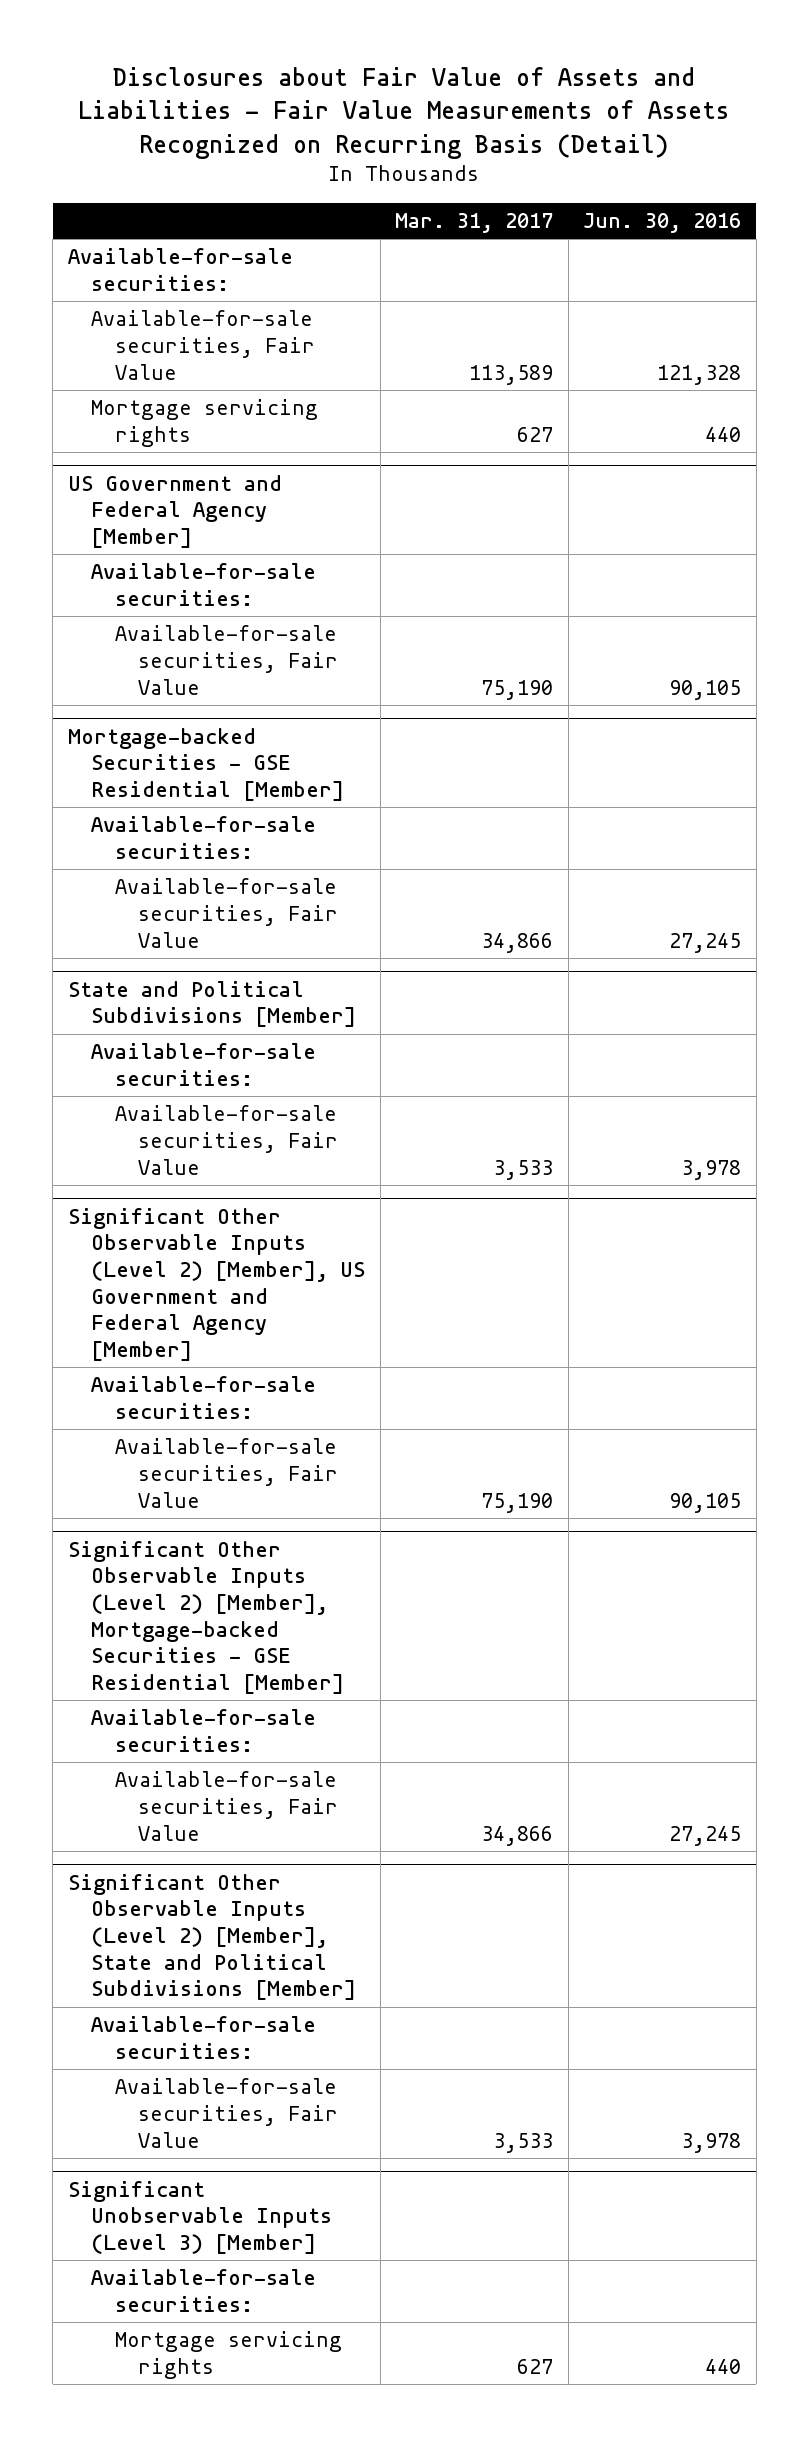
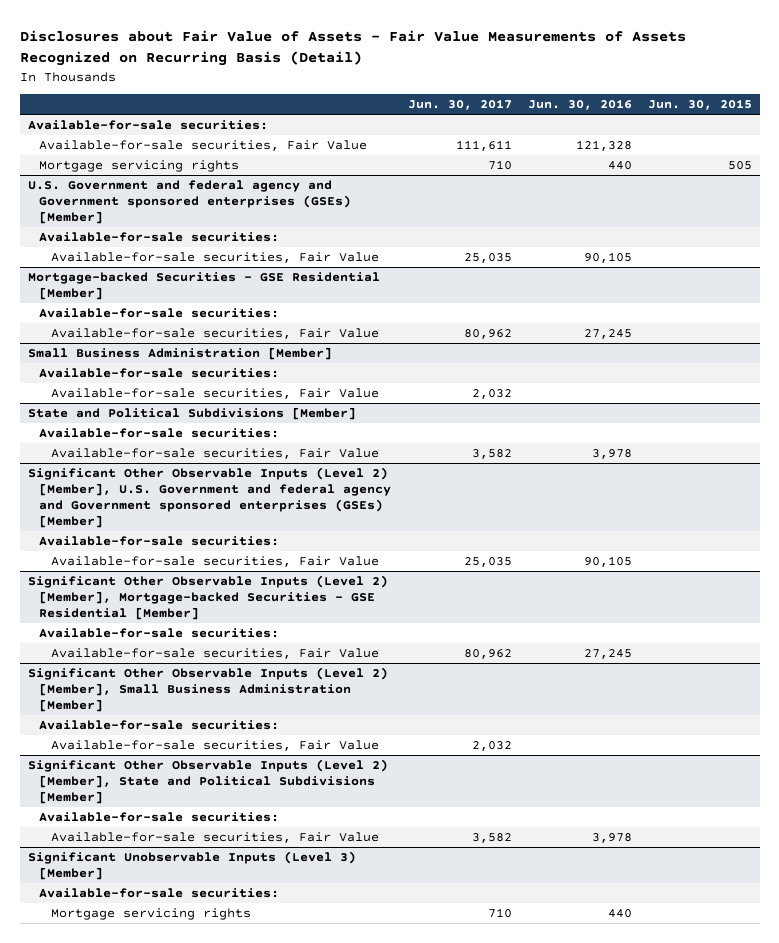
- Disclosures about Fair Value of Assets and Liabilities - Fair Value Measurements of Assets Recognized on Recurring Basis (Detail)
+ Disclosures about Fair Value of Assets - Fair Value Measurements of Assets Recognized on Recurring Basis (Detail)
- | Mar. 31, 2017 | Jun. 30, 2016
+ | Jun. 30, 2017 | Jun. 30, 2016 | Jun. 30, 2015
- US Government and Federal Agency [Member]
+ U.S. Government and federal agency and Government sponsored enterprises (GSEs) [Member]
+ Small Business Administration [Member]
+ Available-for-sale securities:
+ Available-for-sale securities, Fair Value | 2,032 | |
- Significant Other Observable Inputs (Level 2) [Member], US Government and Federal Agency [Member]
+ Significant Other Observable Inputs (Level 2) [Member], U.S. Government and federal agency and Government sponsored enterprises (GSEs) [Member]
+ Significant Other Observable Inputs (Level 2) [Member], Small Business Administration [Member]
+ Available-for-sale securities:
+ Available-for-sale securities, Fair Value | 2,032 | |

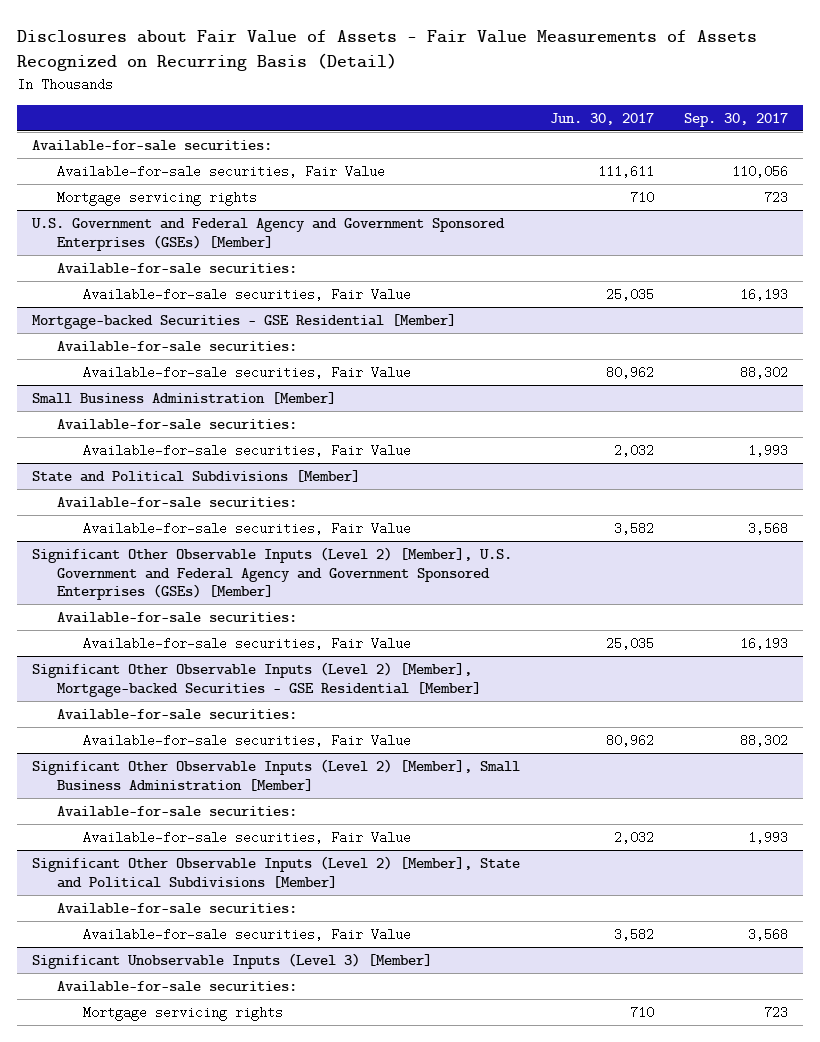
- | Jun. 30, 2017 | Jun. 30, 2016 | Jun. 30, 2015
+ | Jun. 30, 2017 | Sep. 30, 2017
- U.S. Government and federal agency and Government sponsored enterprises (GSEs) [Member]
+ U.S. Government and Federal Agency and Government Sponsored Enterprises (GSEs) [Member]
- Significant Other Observable Inputs (Level 2) [Member], U.S. Government and federal agency and Government sponsored enterprises (GSEs) [Member]
+ Significant Other Observable Inputs (Level 2) [Member], U.S. Government and Federal Agency and Government Sponsored Enterprises (GSEs) [Member]

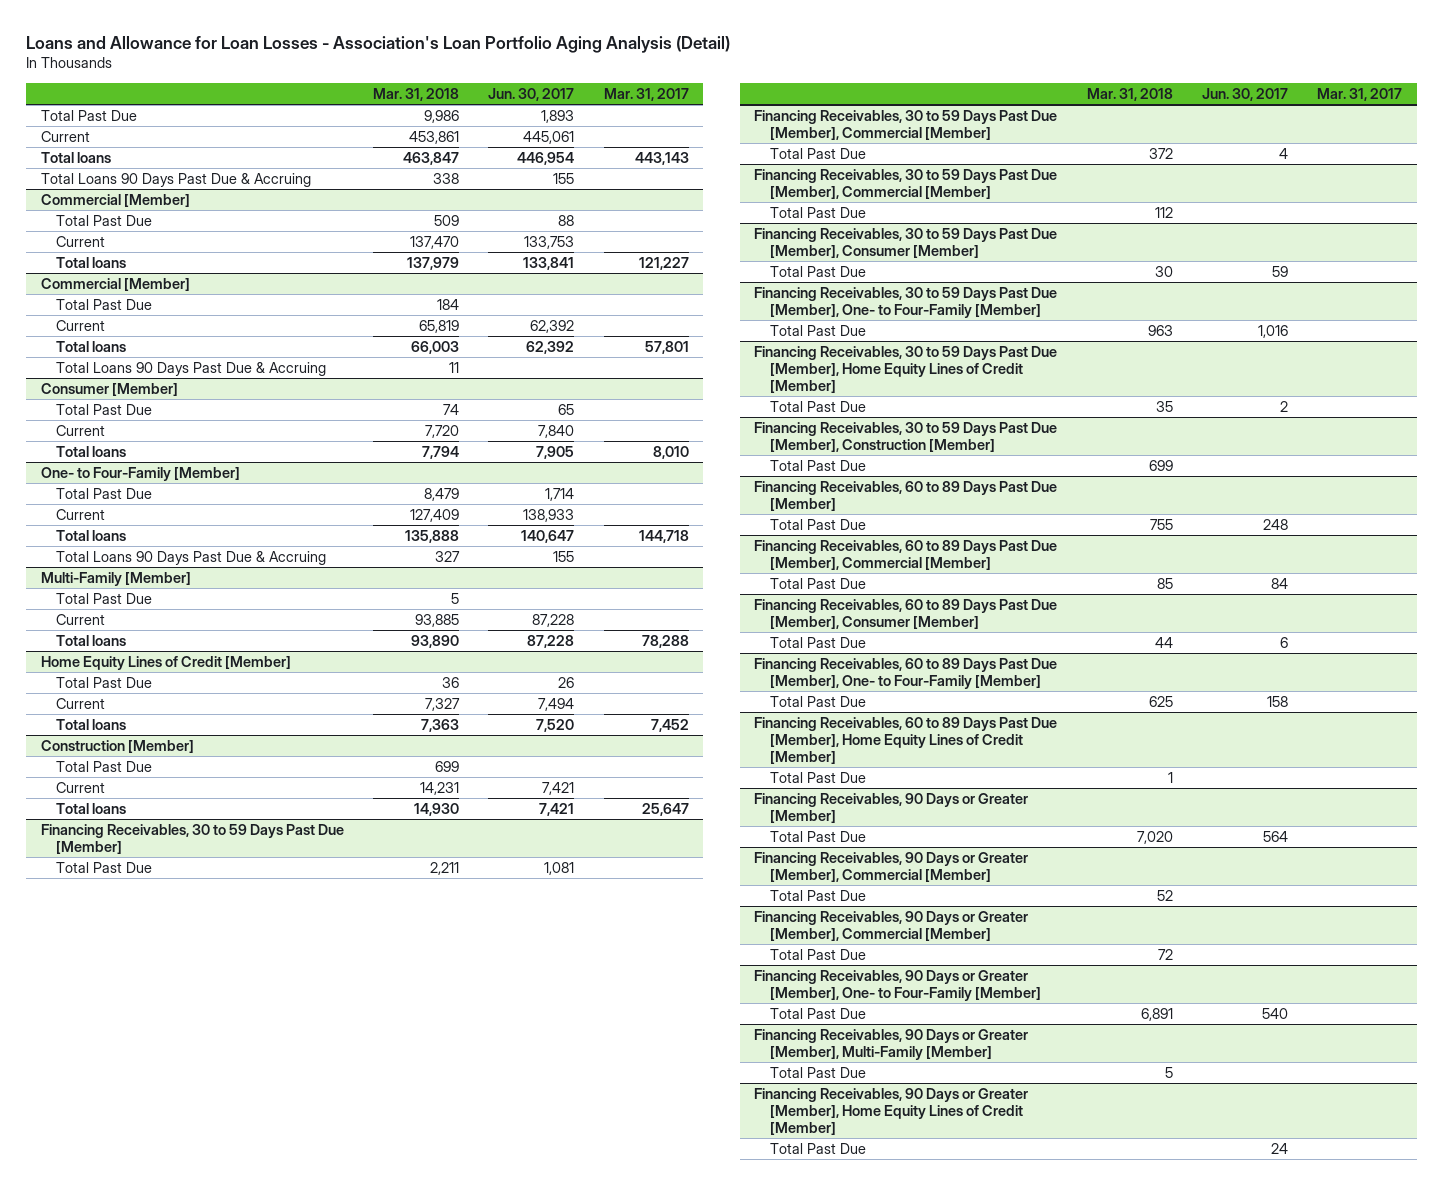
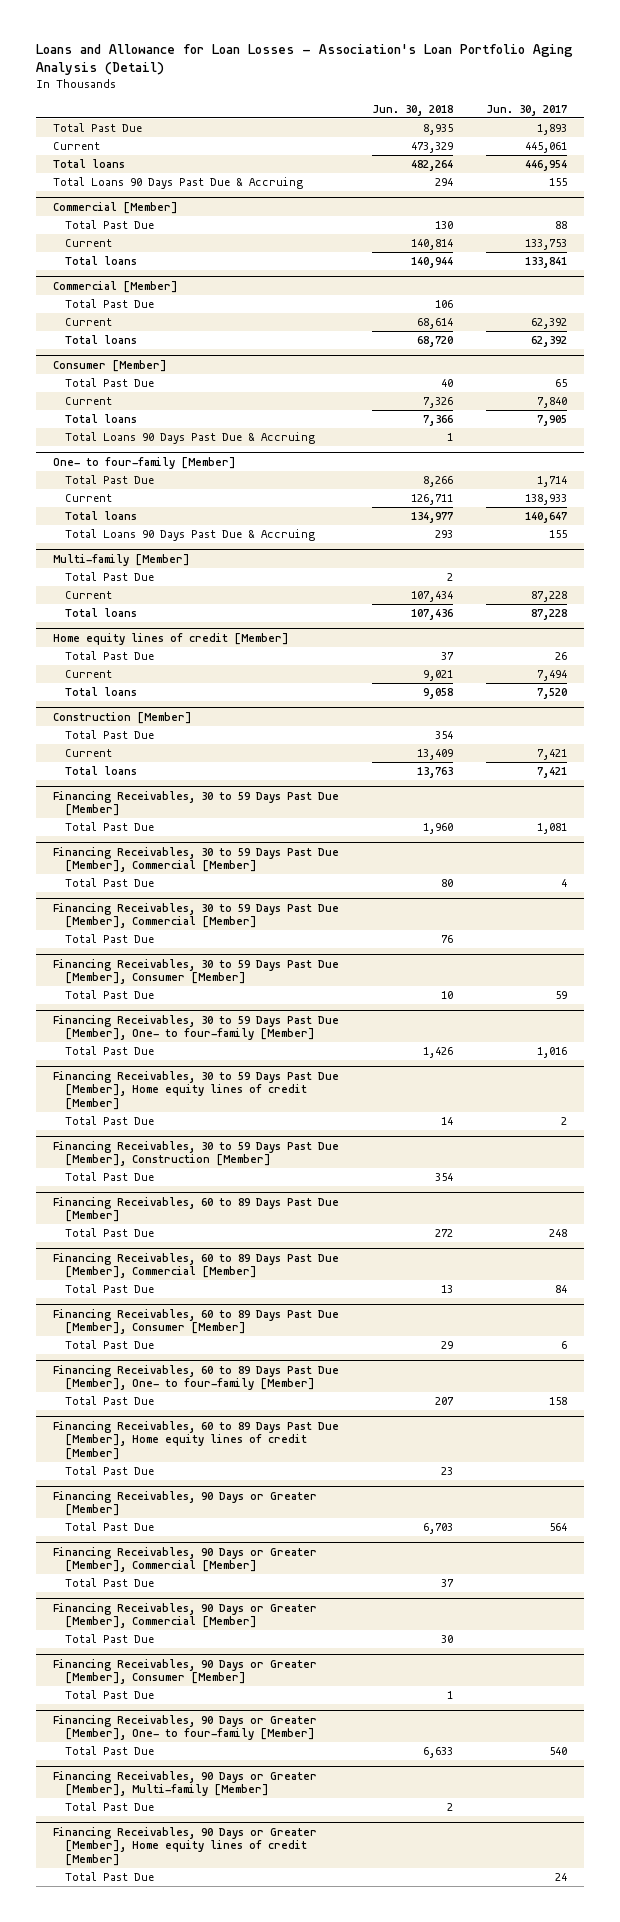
- | Mar. 31, 2018 | Jun. 30, 2017 | Mar. 31, 2017
+ | Jun. 30, 2018 | Jun. 30, 2017
@ Commercial [Member]
- Total Loans 90 Days Past Due & Accruing | 11 | |
- One- to Four-Family [Member]
@ Consumer [Member]
+ Total Loans 90 Days Past Due & Accruing | 1 |
+ One- to four-family [Member]
- Multi-Family [Member]
+ Multi-family [Member]
- Home Equity Lines of Credit [Member]
+ Home equity lines of credit [Member]
- Financing Receivables, 30 to 59 Days Past Due [Member], One- to Four-Family [Member]
+ Financing Receivables, 30 to 59 Days Past Due [Member], One- to four-family [Member]
- Financing Receivables, 30 to 59 Days Past Due [Member], Home Equity Lines of Credit [Member]
+ Financing Receivables, 30 to 59 Days Past Due [Member], Home equity lines of credit [Member]
- Financing Receivables, 60 to 89 Days Past Due [Member], One- to Four-Family [Member]
+ Financing Receivables, 60 to 89 Days Past Due [Member], One- to four-family [Member]
- Financing Receivables, 60 to 89 Days Past Due [Member], Home Equity Lines of Credit [Member]
+ Financing Receivables, 60 to 89 Days Past Due [Member], Home equity lines of credit [Member]
- Financing Receivables, 90 Days or Greater [Member], One- to Four-Family [Member]
+ Financing Receivables, 90 Days or Greater [Member], Consumer [Member]
+ Total Past Due | 1 |
+ Financing Receivables, 90 Days or Greater [Member], One- to four-family [Member]
- Financing Receivables, 90 Days or Greater [Member], Multi-Family [Member]
+ Financing Receivables, 90 Days or Greater [Member], Multi-family [Member]
- Financing Receivables, 90 Days or Greater [Member], Home Equity Lines of Credit [Member]
+ Financing Receivables, 90 Days or Greater [Member], Home equity lines of credit [Member]

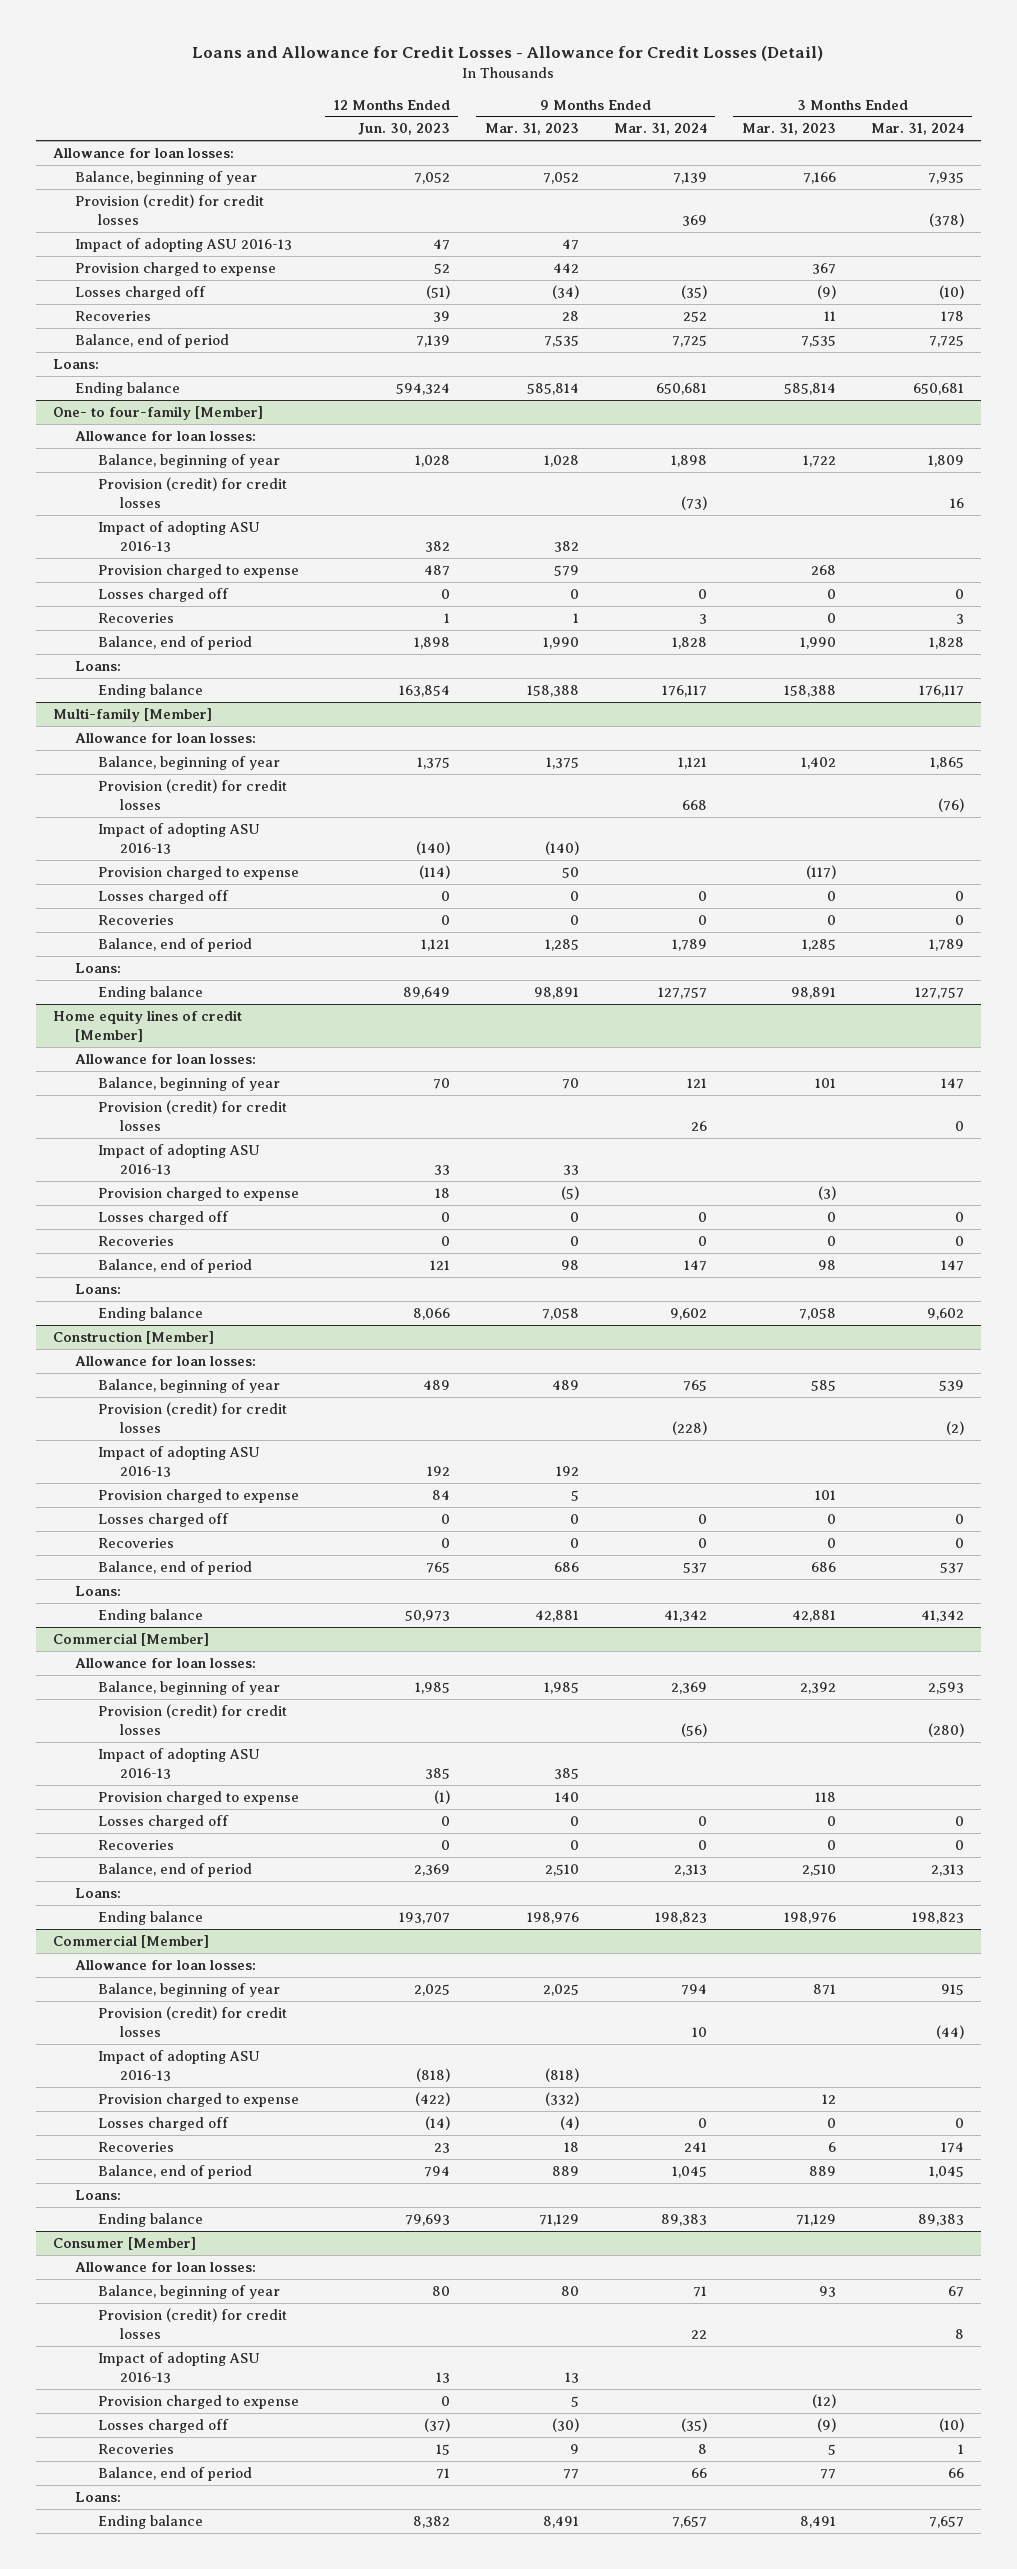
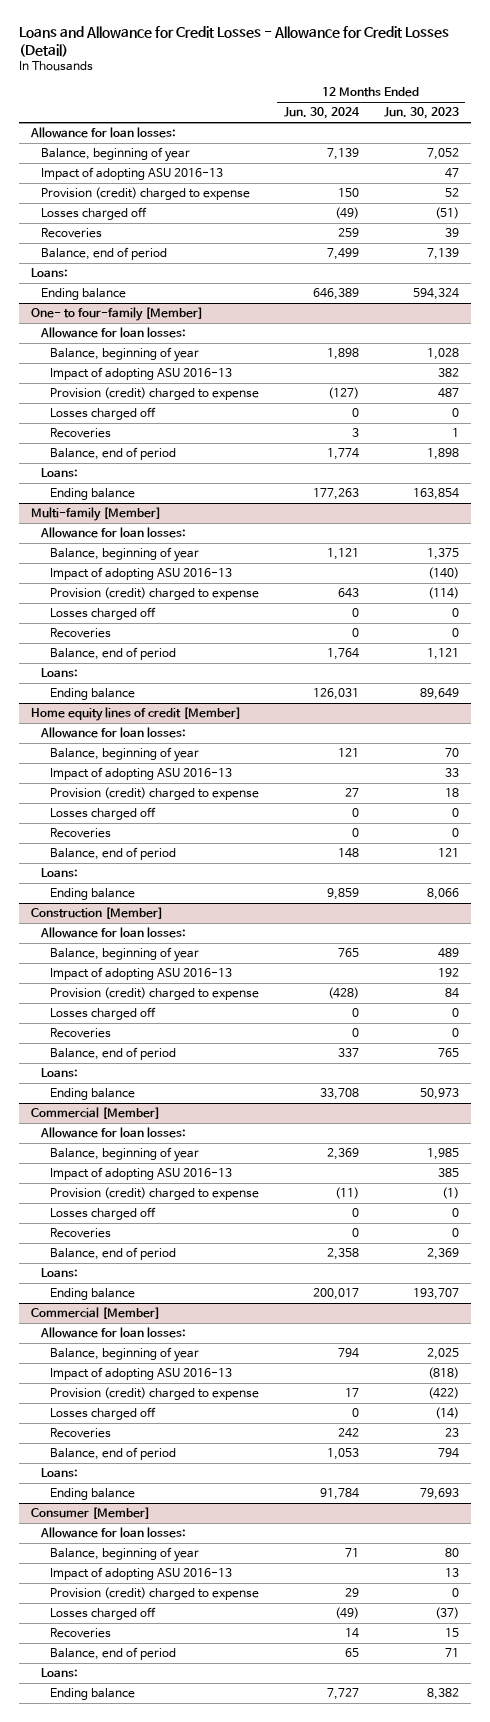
- | 12 Months Ended Jun. 30, 2023 | 9 Months Ended Mar. 31, 2023 | 9 Months Ended Mar. 31, 2024 | 3 Months Ended Mar. 31, 2023 | 3 Months Ended Mar. 31, 2024
+ | 12 Months Ended Jun. 30, 2024 | 12 Months Ended Jun. 30, 2023
- Provision (credit) for credit losses | | | 369 | | (378)
- Provision charged to expense | 52 | 442 | | 367 |
+ Provision (credit) charged to expense | 150 | 52
@ One- to four-family [Member]
- Provision (credit) for credit losses | | | (73) | | 16
- Provision charged to expense | 487 | 579 | | 268 |
+ Provision (credit) charged to expense | (127) | 487
@ Multi-family [Member]
- Provision (credit) for credit losses | | | 668 | | (76)
- Provision charged to expense | (114) | 50 | | (117) |
+ Provision (credit) charged to expense | 643 | (114)
@ Home equity lines of credit [Member]
- Provision (credit) for credit losses | | | 26 | | 0
- Provision charged to expense | 18 | (5) | | (3) |
+ Provision (credit) charged to expense | 27 | 18
@ Construction [Member]
- Provision (credit) for credit losses | | | (228) | | (2)
- Provision charged to expense | 84 | 5 | | 101 |
+ Provision (credit) charged to expense | (428) | 84
@ Commercial [Member]
- Provision (credit) for credit losses | | | (56) | | (280)
- Provision charged to expense | (1) | 140 | | 118 |
+ Provision (credit) charged to expense | (11) | (1)
- Provision (credit) for credit losses | | | 10 | | (44)
- Provision charged to expense | (422) | (332) | | 12 |
+ Provision (credit) charged to expense | 17 | (422)
@ Consumer [Member]
- Provision (credit) for credit losses | | | 22 | | 8
- Provision charged to expense | 0 | 5 | | (12) |
+ Provision (credit) charged to expense | 29 | 0

